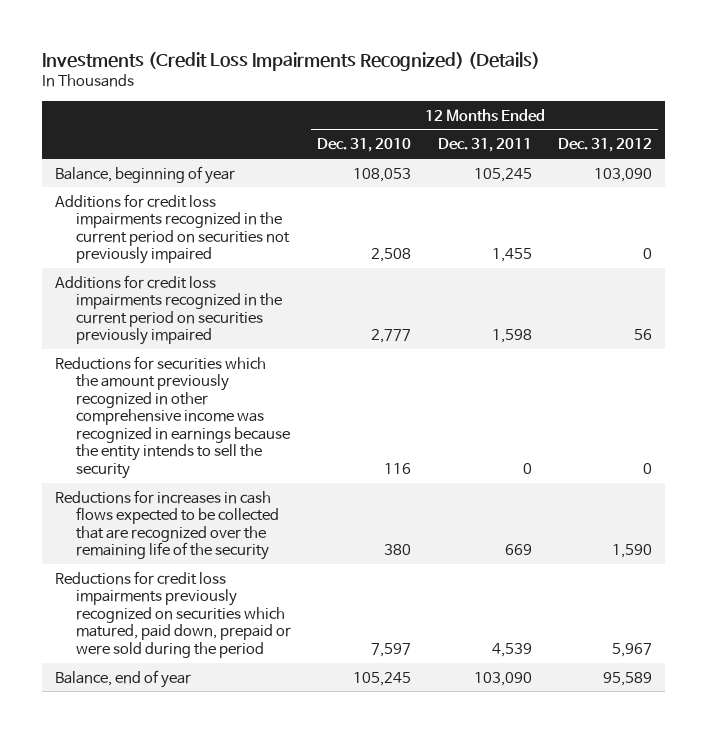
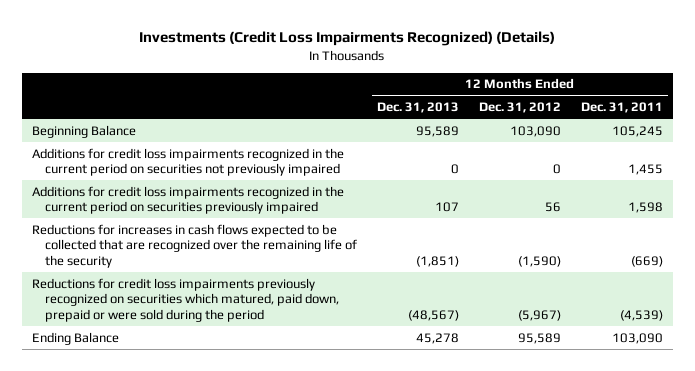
- | 12 Months Ended Dec. 31, 2010 | 12 Months Ended Dec. 31, 2011 | 12 Months Ended Dec. 31, 2012
+ | 12 Months Ended Dec. 31, 2013 | 12 Months Ended Dec. 31, 2012 | 12 Months Ended Dec. 31, 2011
- Balance, beginning of year | 108,053 | 105,245 | 103,090
+ Beginning Balance | 95,589 | 103,090 | 105,245
- Reductions for securities which the amount previously recognized in other comprehensive income was recognized in earnings because the entity intends to sell the security | 116 | 0 | 0
- Reductions for increases in cash flows expected to be collected that are recognized over the remaining life of the security | 380 | 669 | 1,590
- Reductions for credit loss impairments previously recognized on securities which matured, paid down, prepaid or were sold during the period | 7,597 | 4,539 | 5,967
- Balance, end of year | 105,245 | 103,090 | 95,589
+ Reductions for increases in cash flows expected to be collected that are recognized over the remaining life of the security | (1,851) | (1,590) | (669)
+ Reductions for credit loss impairments previously recognized on securities which matured, paid down, prepaid or were sold during the period | (48,567) | (5,967) | (4,539)
+ Ending Balance | 45,278 | 95,589 | 103,090

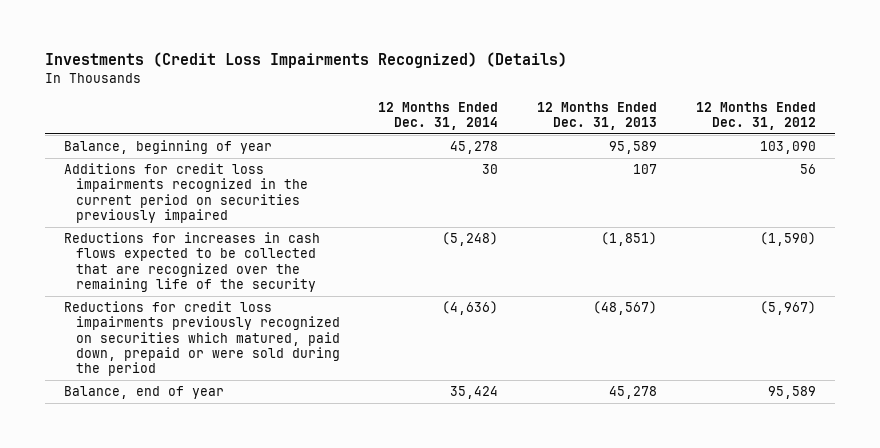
- | 12 Months Ended Dec. 31, 2013 | 12 Months Ended Dec. 31, 2012 | 12 Months Ended Dec. 31, 2011
+ | 12 Months Ended Dec. 31, 2014 | 12 Months Ended Dec. 31, 2013 | 12 Months Ended Dec. 31, 2012
- Beginning Balance | 95,589 | 103,090 | 105,245
- Additions for credit loss impairments recognized in the current period on securities not previously impaired | 0 | 0 | 1,455
+ Balance, beginning of year | 45,278 | 95,589 | 103,090
- Ending Balance | 45,278 | 95,589 | 103,090
+ Balance, end of year | 35,424 | 45,278 | 95,589

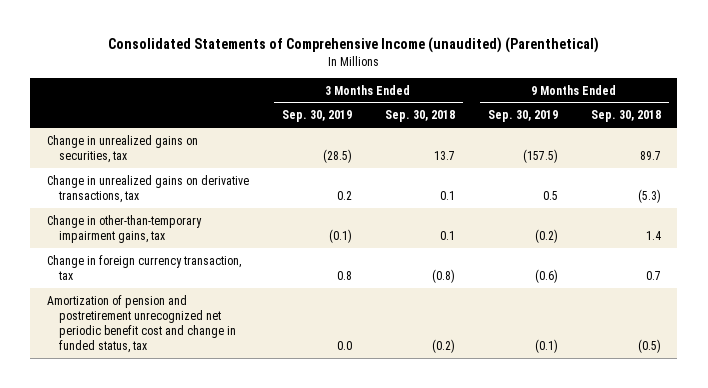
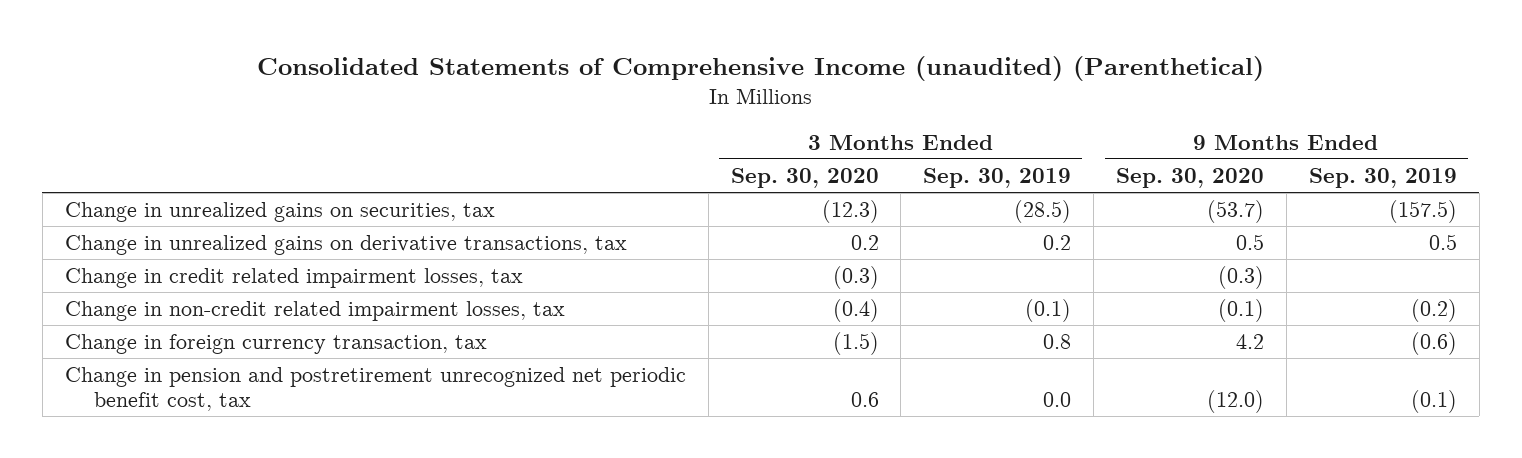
- | 3 Months Ended Sep. 30, 2019 | 3 Months Ended Sep. 30, 2018 | 9 Months Ended Sep. 30, 2019 | 9 Months Ended Sep. 30, 2018
+ | 3 Months Ended Sep. 30, 2020 | 3 Months Ended Sep. 30, 2019 | 9 Months Ended Sep. 30, 2020 | 9 Months Ended Sep. 30, 2019
- Change in other-than-temporary impairment gains, tax | (0.1) | 0.1 | (0.2) | 1.4
+ Change in credit related impairment losses, tax | (0.3) | | (0.3) |
+ Change in non-credit related impairment losses, tax | (0.4) | (0.1) | (0.1) | (0.2)
- Amortization of pension and postretirement unrecognized net periodic benefit cost and change in funded status, tax | 0.0 | (0.2) | (0.1) | (0.5)
+ Change in pension and postretirement unrecognized net periodic benefit cost, tax | 0.6 | 0.0 | (12.0) | (0.1)

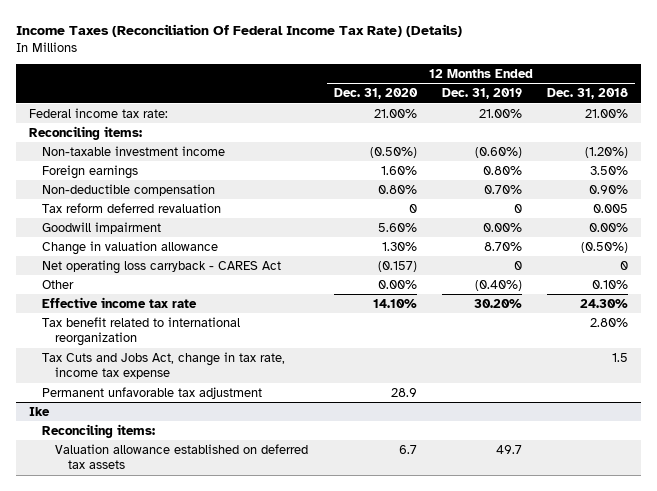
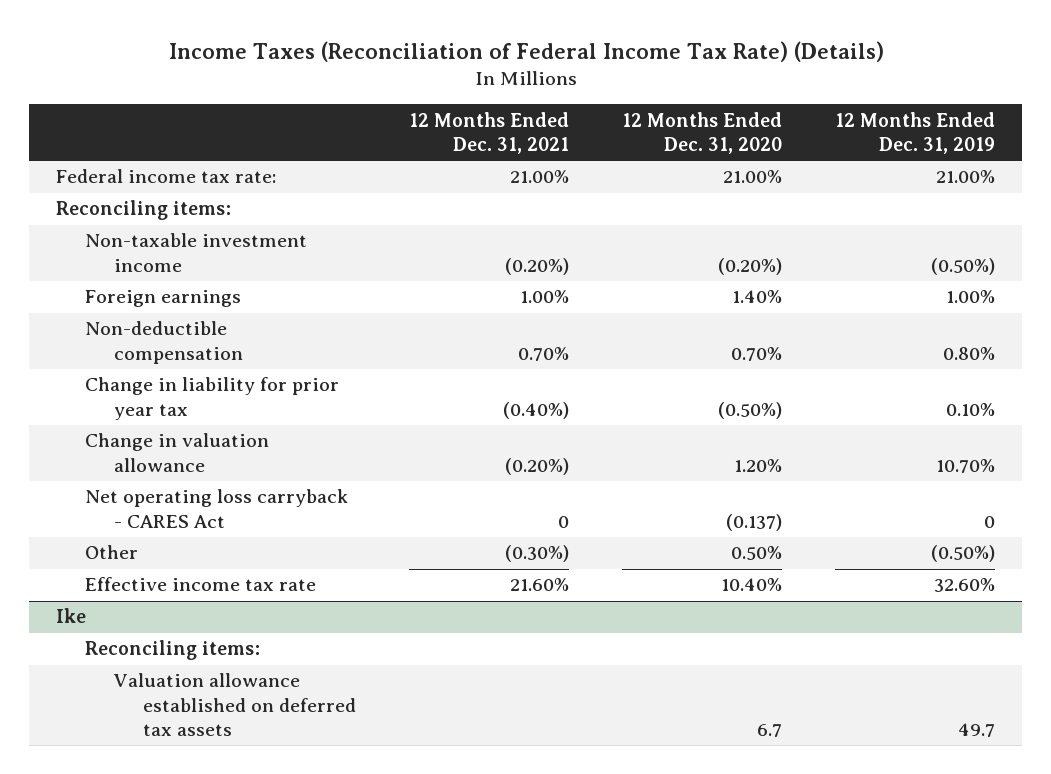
- Income Taxes (Reconciliation Of Federal Income Tax Rate) (Details)
+ Income Taxes (Reconciliation of Federal Income Tax Rate) (Details)
- | 12 Months Ended Dec. 31, 2020 | 12 Months Ended Dec. 31, 2019 | 12 Months Ended Dec. 31, 2018
+ | 12 Months Ended Dec. 31, 2021 | 12 Months Ended Dec. 31, 2020 | 12 Months Ended Dec. 31, 2019
- Non-taxable investment income | (0.50%) | (0.60%) | (1.20%)
- Foreign earnings | 1.60% | 0.80% | 3.50%
- Non-deductible compensation | 0.80% | 0.70% | 0.90%
- Tax reform deferred revaluation | 0 | 0 | 0.005
- Goodwill impairment | 5.60% | 0.00% | 0.00%
- Change in valuation allowance | 1.30% | 8.70% | (0.50%)
- Net operating loss carryback - CARES Act | (0.157) | 0 | 0
- Other | 0.00% | (0.40%) | 0.10%
- Effective income tax rate | 14.10% | 30.20% | 24.30%
- Tax benefit related to international reorganization | | | 2.80%
- Tax Cuts and Jobs Act, change in tax rate, income tax expense | | | 1.5
- Permanent unfavorable tax adjustment | 28.9 | |
+ Non-taxable investment income | (0.20%) | (0.20%) | (0.50%)
+ Foreign earnings | 1.00% | 1.40% | 1.00%
+ Non-deductible compensation | 0.70% | 0.70% | 0.80%
+ Change in liability for prior year tax | (0.40%) | (0.50%) | 0.10%
+ Change in valuation allowance | (0.20%) | 1.20% | 10.70%
+ Net operating loss carryback - CARES Act | 0 | (0.137) | 0
+ Other | (0.30%) | 0.50% | (0.50%)
+ Effective income tax rate | 21.60% | 10.40% | 32.60%

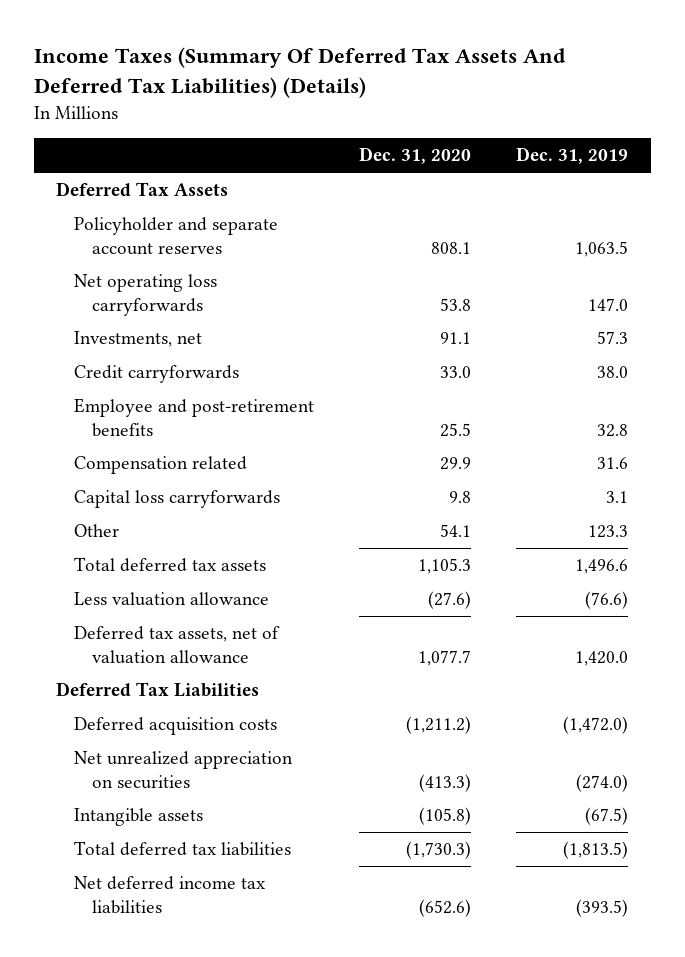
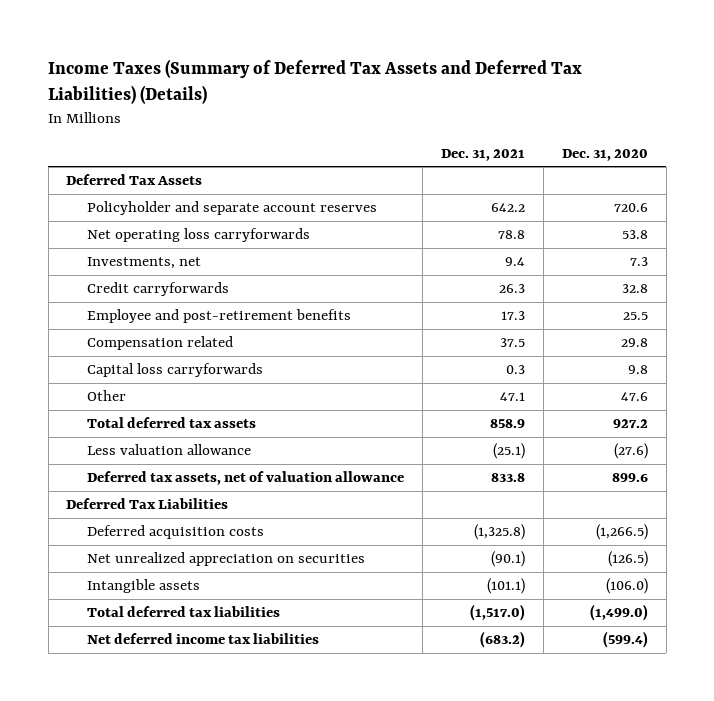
- Income Taxes (Summary Of Deferred Tax Assets And Deferred Tax Liabilities) (Details)
+ Income Taxes (Summary of Deferred Tax Assets and Deferred Tax Liabilities) (Details)
- | Dec. 31, 2020 | Dec. 31, 2019
+ | Dec. 31, 2021 | Dec. 31, 2020
- Policyholder and separate account reserves | 808.1 | 1,063.5
+ Policyholder and separate account reserves | 642.2 | 720.6
- Investments, net | 91.1 | 57.3
- Credit carryforwards | 33.0 | 38.0
+ Investments, net | 9.4 | 7.3
+ Credit carryforwards | 26.3 | 32.8
- Compensation related | 29.9 | 31.6
+ Compensation related | 37.5 | 29.8
- Other | 54.1 | 123.3
- Total deferred tax assets | 1,105.3 | 1,496.6
+ Other | 47.1 | 47.6
+ Total deferred tax assets | 858.9 | 927.2
- Deferred tax assets, net of valuation allowance | 1,077.7 | 1,420.0
+ Deferred tax assets, net of valuation allowance | 833.8 | 899.6
- Deferred acquisition costs | (1,211.2) | (1,472.0)
- Net unrealized appreciation on securities | (413.3) | (274.0)
- Intangible assets | (105.8) | (67.5)
- Total deferred tax liabilities | (1,730.3) | (1,813.5)
- Net deferred income tax liabilities | (652.6) | (393.5)
+ Deferred acquisition costs | (1,325.8) | (1,266.5)
+ Net unrealized appreciation on securities | (90.1) | (126.5)
+ Intangible assets | (101.1) | (106.0)
+ Total deferred tax liabilities | (1,517.0) | (1,499.0)
+ Net deferred income tax liabilities | (683.2) | (599.4)

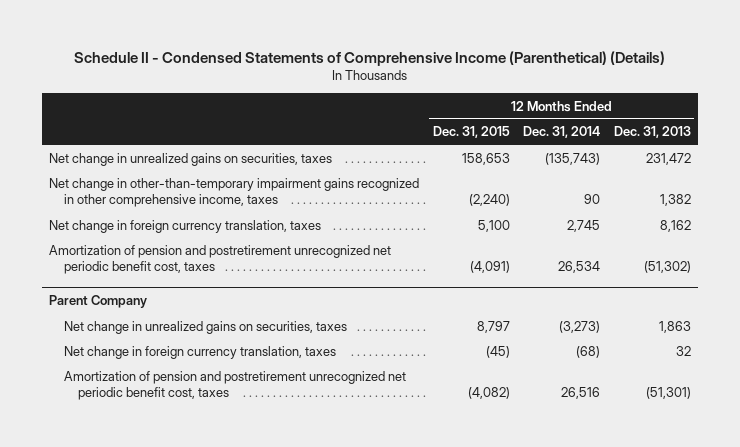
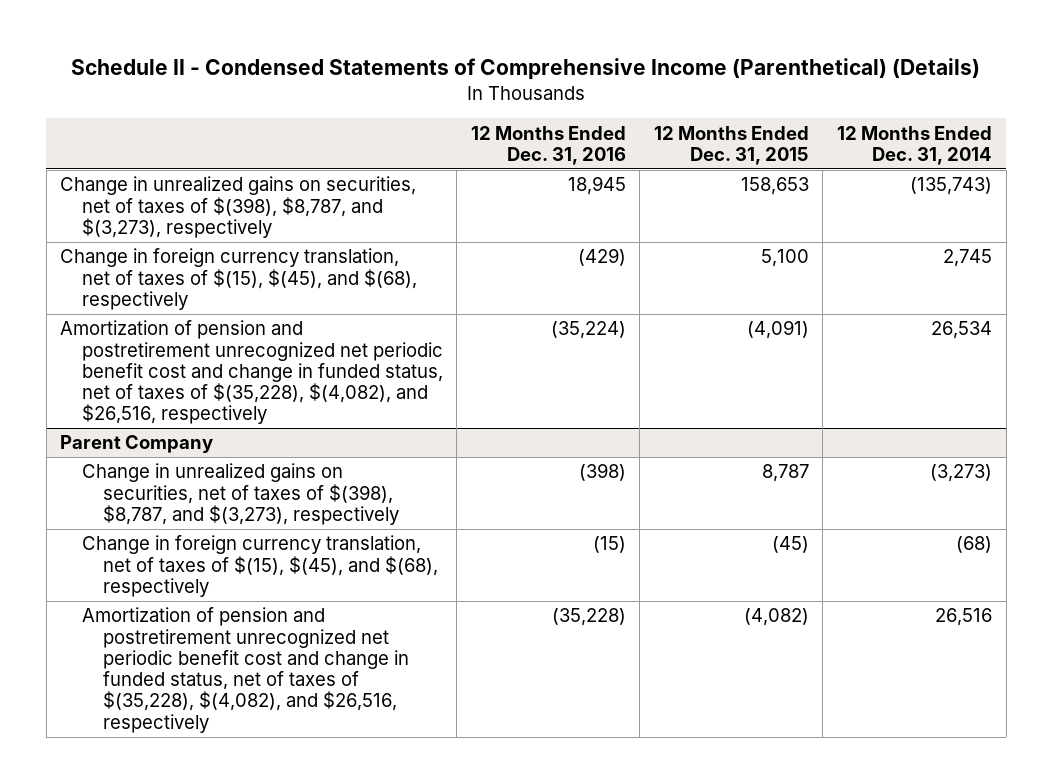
- | 12 Months Ended Dec. 31, 2015 | 12 Months Ended Dec. 31, 2014 | 12 Months Ended Dec. 31, 2013
+ | 12 Months Ended Dec. 31, 2016 | 12 Months Ended Dec. 31, 2015 | 12 Months Ended Dec. 31, 2014
- Net change in unrealized gains on securities, taxes | 158,653 | (135,743) | 231,472
- Net change in other-than-temporary impairment gains recognized in other comprehensive income, taxes | (2,240) | 90 | 1,382
- Net change in foreign currency translation, taxes | 5,100 | 2,745 | 8,162
- Amortization of pension and postretirement unrecognized net periodic benefit cost, taxes | (4,091) | 26,534 | (51,302)
+ Change in unrealized gains on securities, net of taxes of $(398), $8,787, and $(3,273), respectively | 18,945 | 158,653 | (135,743)
+ Change in foreign currency translation, net of taxes of $(15), $(45), and $(68), respectively | (429) | 5,100 | 2,745
+ Amortization of pension and postretirement unrecognized net periodic benefit cost and change in funded status, net of taxes of $(35,228), $(4,082), and $26,516, respectively | (35,224) | (4,091) | 26,534
@ Parent Company
- Net change in unrealized gains on securities, taxes | 8,797 | (3,273) | 1,863
- Net change in foreign currency translation, taxes | (45) | (68) | 32
- Amortization of pension and postretirement unrecognized net periodic benefit cost, taxes | (4,082) | 26,516 | (51,301)
+ Change in unrealized gains on securities, net of taxes of $(398), $8,787, and $(3,273), respectively | (398) | 8,787 | (3,273)
+ Change in foreign currency translation, net of taxes of $(15), $(45), and $(68), respectively | (15) | (45) | (68)
+ Amortization of pension and postretirement unrecognized net periodic benefit cost and change in funded status, net of taxes of $(35,228), $(4,082), and $26,516, respectively | (35,228) | (4,082) | 26,516

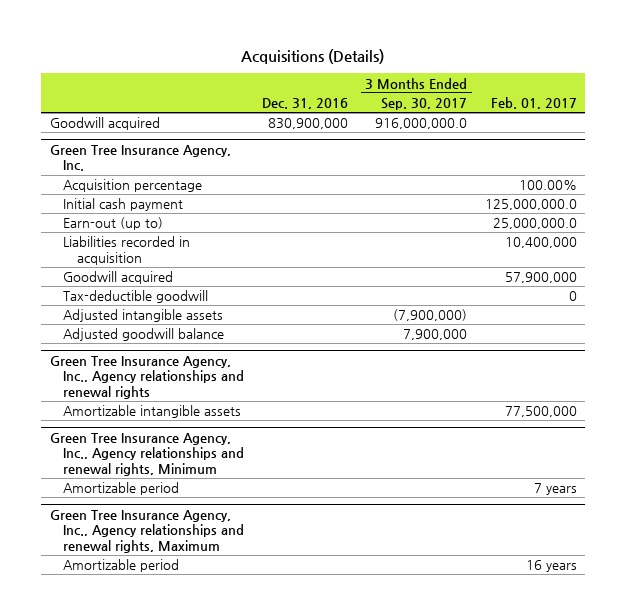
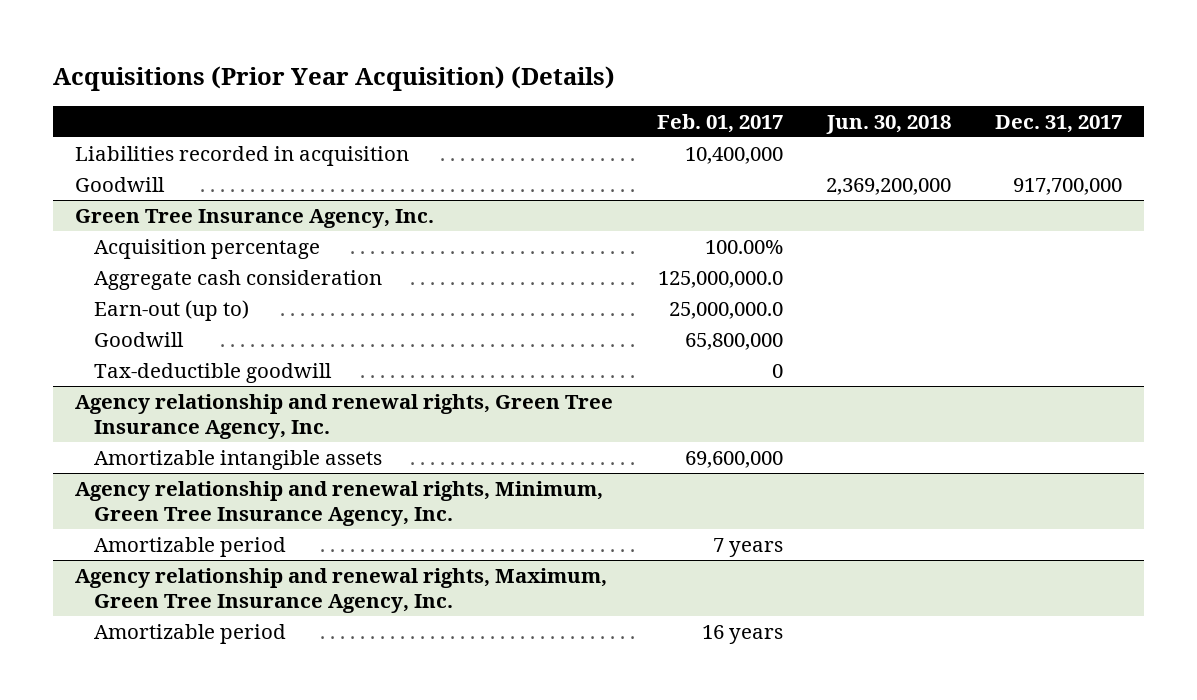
- Acquisitions (Details)
+ Acquisitions (Prior Year Acquisition) (Details)
- | Dec. 31, 2016 | 3 Months Ended Sep. 30, 2017 | Feb. 01, 2017
+ | Feb. 01, 2017 | Jun. 30, 2018 | Dec. 31, 2017
- Goodwill acquired | 830,900,000 | 916,000,000.0 |
+ Liabilities recorded in acquisition | 10,400,000 | |
+ Goodwill | | 2,369,200,000 | 917,700,000
@ Green Tree Insurance Agency, Inc.
- Initial cash payment | | | 125,000,000.0
+ Aggregate cash consideration | 125,000,000.0 | |
- Liabilities recorded in acquisition | | | 10,400,000
- Goodwill acquired | | | 57,900,000
+ Goodwill | 65,800,000 | |
- Adjusted intangible assets | | (7,900,000) |
- Adjusted goodwill balance | | 7,900,000 |
- Green Tree Insurance Agency, Inc., Agency relationships and renewal rights
- Amortizable intangible assets | | | 77,500,000
- Green Tree Insurance Agency, Inc., Agency relationships and renewal rights, Minimum
+ Agency relationship and renewal rights, Green Tree Insurance Agency, Inc.
+ Amortizable intangible assets | 69,600,000 | |
+ Agency relationship and renewal rights, Minimum, Green Tree Insurance Agency, Inc.
- Green Tree Insurance Agency, Inc., Agency relationships and renewal rights, Maximum
+ Agency relationship and renewal rights, Maximum, Green Tree Insurance Agency, Inc.

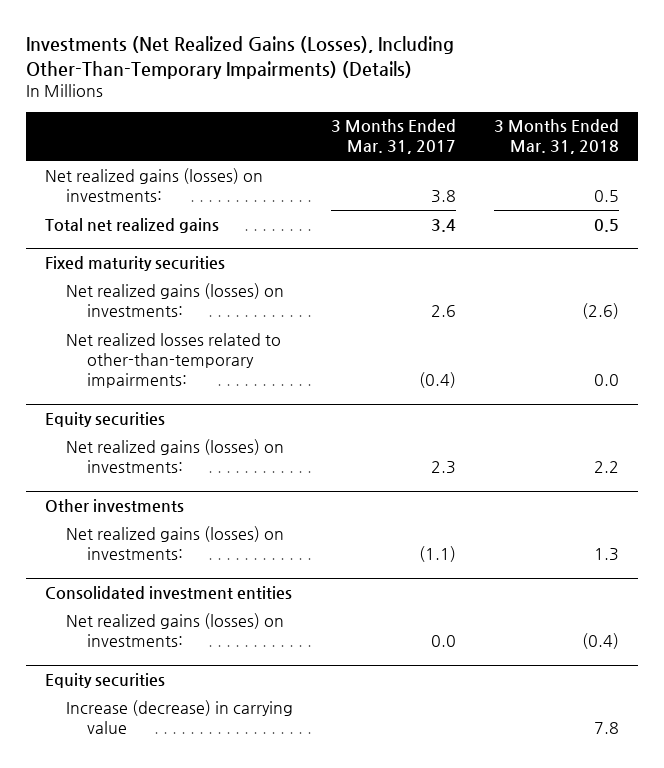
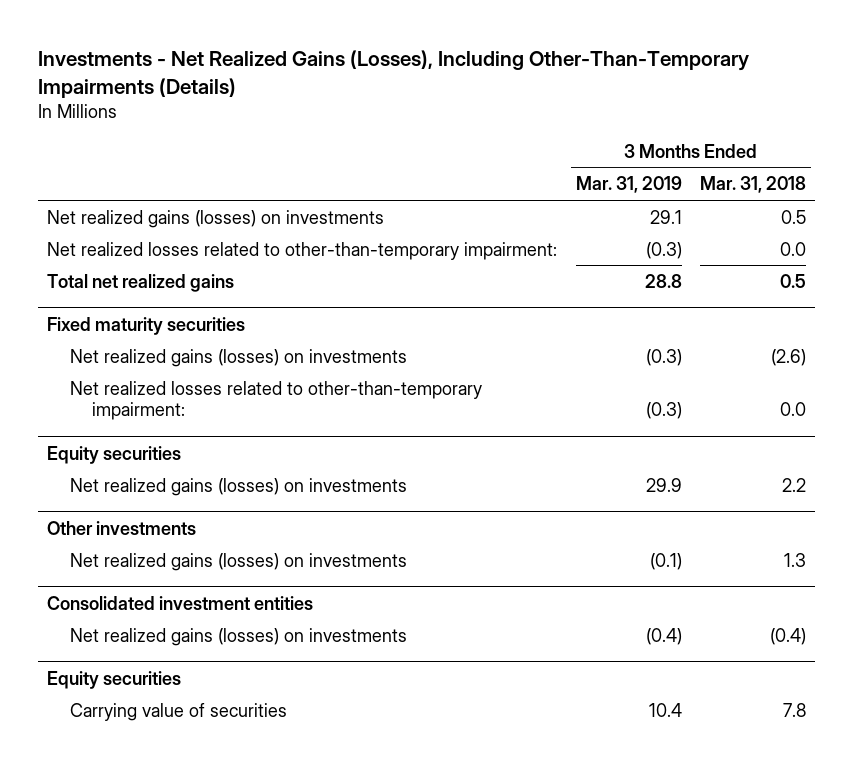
- Investments (Net Realized Gains (Losses), Including Other-Than-Temporary Impairments) (Details)
+ Investments - Net Realized Gains (Losses), Including Other-Than-Temporary Impairments (Details)
- | 3 Months Ended Mar. 31, 2017 | 3 Months Ended Mar. 31, 2018
+ | 3 Months Ended Mar. 31, 2019 | 3 Months Ended Mar. 31, 2018
- Net realized gains (losses) on investments: | 3.8 | 0.5
+ Net realized gains (losses) on investments | 29.1 | 0.5
+ Net realized losses related to other-than-temporary impairment: | (0.3) | 0.0
@ Fixed maturity securities
- Net realized gains (losses) on investments: | 2.6 | (2.6)
- Net realized losses related to other-than-temporary impairments: | (0.4) | 0.0
+ Net realized gains (losses) on investments | (0.3) | (2.6)
+ Net realized losses related to other-than-temporary impairment: | (0.3) | 0.0
@ Equity securities
- Net realized gains (losses) on investments: | 2.3 | 2.2
+ Net realized gains (losses) on investments | 29.9 | 2.2
@ Other investments
- Net realized gains (losses) on investments: | (1.1) | 1.3
+ Net realized gains (losses) on investments | (0.1) | 1.3
@ Consolidated investment entities
- Net realized gains (losses) on investments: | 0.0 | (0.4)
+ Net realized gains (losses) on investments | (0.4) | (0.4)
@ Equity securities
- Increase (decrease) in carrying value | | 7.8
+ Carrying value of securities | 10.4 | 7.8

